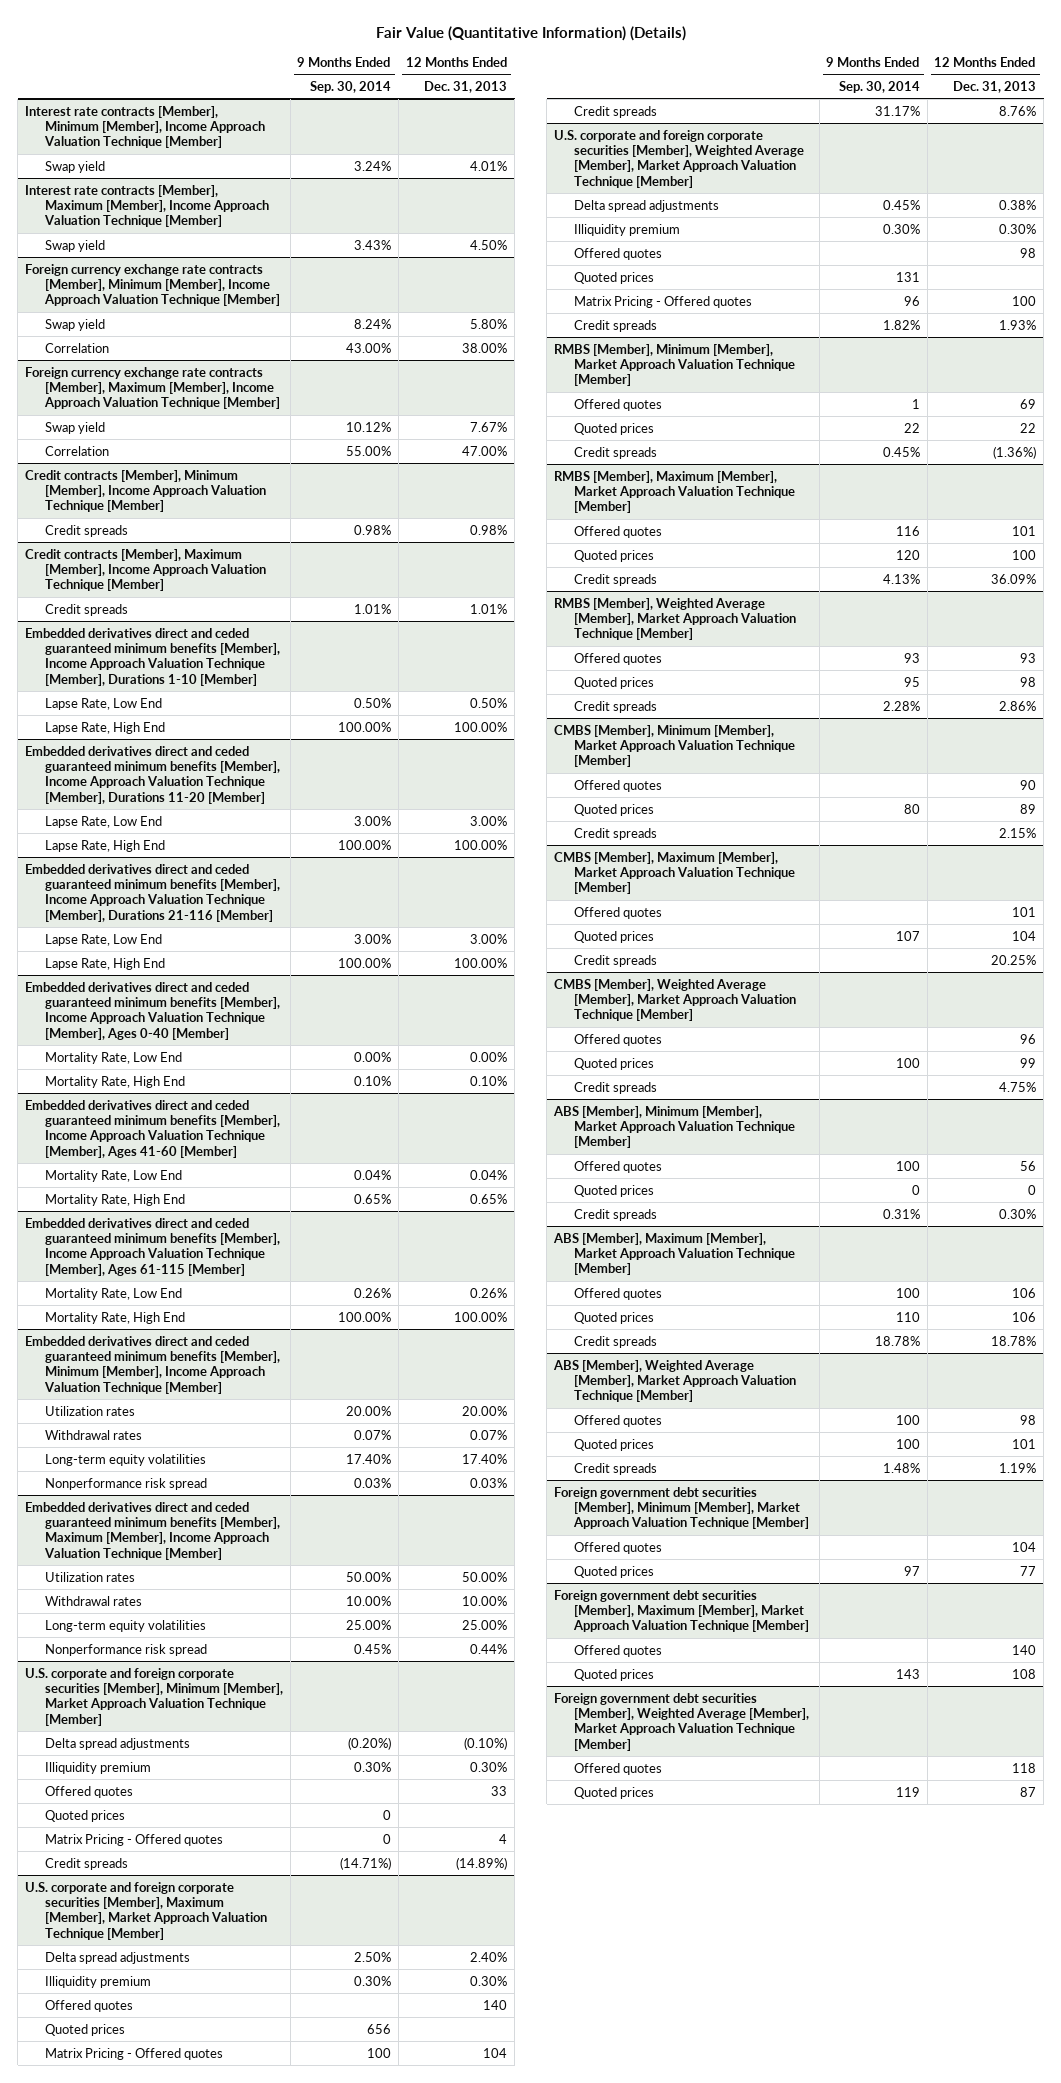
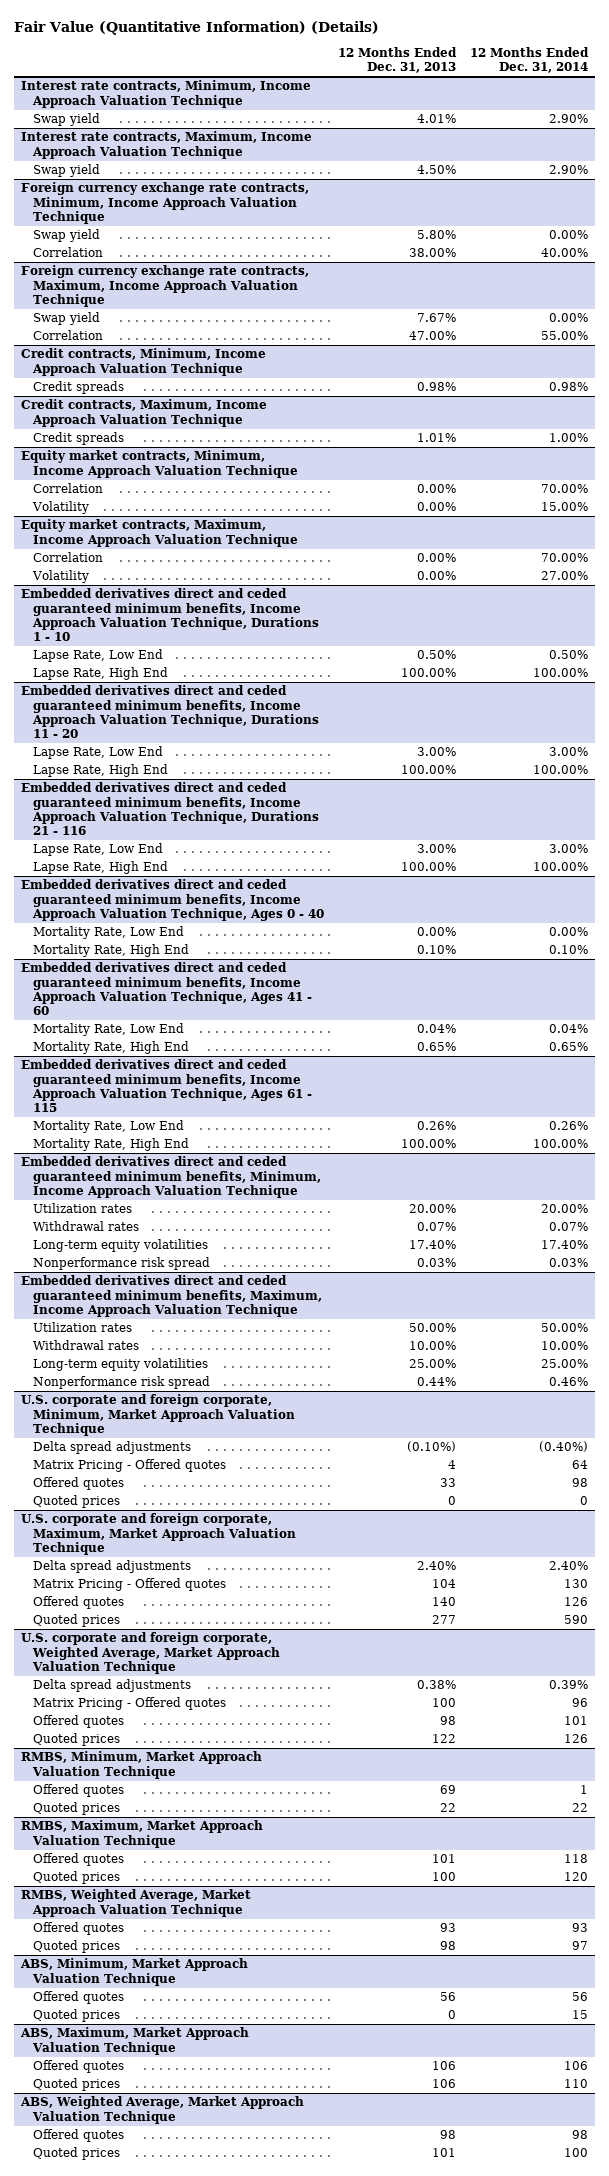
- | 9 Months Ended Sep. 30, 2014 | 12 Months Ended Dec. 31, 2013
+ | 12 Months Ended Dec. 31, 2013 | 12 Months Ended Dec. 31, 2014
- Interest rate contracts [Member], Minimum [Member], Income Approach Valuation Technique [Member]
+ Interest rate contracts, Minimum, Income Approach Valuation Technique
- Interest rate contracts [Member], Maximum [Member], Income Approach Valuation Technique [Member]
+ Interest rate contracts, Maximum, Income Approach Valuation Technique
- Foreign currency exchange rate contracts [Member], Minimum [Member], Income Approach Valuation Technique [Member]
+ Foreign currency exchange rate contracts, Minimum, Income Approach Valuation Technique
- Foreign currency exchange rate contracts [Member], Maximum [Member], Income Approach Valuation Technique [Member]
+ Foreign currency exchange rate contracts, Maximum, Income Approach Valuation Technique
- Credit contracts [Member], Minimum [Member], Income Approach Valuation Technique [Member]
+ Credit contracts, Minimum, Income Approach Valuation Technique
- Credit contracts [Member], Maximum [Member], Income Approach Valuation Technique [Member]
+ Credit contracts, Maximum, Income Approach Valuation Technique
- Embedded derivatives direct and ceded guaranteed minimum benefits [Member], Income Approach Valuation Technique [Member], Durations 1-10 [Member]
+ Equity market contracts, Minimum, Income Approach Valuation Technique
+ Correlation | 0.00% | 70.00%
+ Volatility | 0.00% | 15.00%
+ Equity market contracts, Maximum, Income Approach Valuation Technique
+ Correlation | 0.00% | 70.00%
+ Volatility | 0.00% | 27.00%
+ Embedded derivatives direct and ceded guaranteed minimum benefits, Income Approach Valuation Technique, Durations 1 - 10
- Embedded derivatives direct and ceded guaranteed minimum benefits [Member], Income Approach Valuation Technique [Member], Durations 11-20 [Member]
+ Embedded derivatives direct and ceded guaranteed minimum benefits, Income Approach Valuation Technique, Durations 11 - 20
- Embedded derivatives direct and ceded guaranteed minimum benefits [Member], Income Approach Valuation Technique [Member], Durations 21-116 [Member]
+ Embedded derivatives direct and ceded guaranteed minimum benefits, Income Approach Valuation Technique, Durations 21 - 116
- Embedded derivatives direct and ceded guaranteed minimum benefits [Member], Income Approach Valuation Technique [Member], Ages 0-40 [Member]
+ Embedded derivatives direct and ceded guaranteed minimum benefits, Income Approach Valuation Technique, Ages 0 - 40
- Embedded derivatives direct and ceded guaranteed minimum benefits [Member], Income Approach Valuation Technique [Member], Ages 41-60 [Member]
+ Embedded derivatives direct and ceded guaranteed minimum benefits, Income Approach Valuation Technique, Ages 41 - 60
- Embedded derivatives direct and ceded guaranteed minimum benefits [Member], Income Approach Valuation Technique [Member], Ages 61-115 [Member]
+ Embedded derivatives direct and ceded guaranteed minimum benefits, Income Approach Valuation Technique, Ages 61 - 115
- Embedded derivatives direct and ceded guaranteed minimum benefits [Member], Minimum [Member], Income Approach Valuation Technique [Member]
+ Embedded derivatives direct and ceded guaranteed minimum benefits, Minimum, Income Approach Valuation Technique
- Embedded derivatives direct and ceded guaranteed minimum benefits [Member], Maximum [Member], Income Approach Valuation Technique [Member]
+ Embedded derivatives direct and ceded guaranteed minimum benefits, Maximum, Income Approach Valuation Technique
- U.S. corporate and foreign corporate securities [Member], Minimum [Member], Market Approach Valuation Technique [Member]
+ U.S. corporate and foreign corporate, Minimum, Market Approach Valuation Technique
- Illiquidity premium | 0.30% | 0.30%
- Offered quotes | | 33
- Quoted prices | 0 |
- Credit spreads | (14.71%) | (14.89%)
- U.S. corporate and foreign corporate securities [Member], Maximum [Member], Market Approach Valuation Technique [Member]
+ Offered quotes | 33 | 98
+ Quoted prices | 0 | 0
+ U.S. corporate and foreign corporate, Maximum, Market Approach Valuation Technique
- Illiquidity premium | 0.30% | 0.30%
- Offered quotes | | 140
- Quoted prices | 656 |
- Credit spreads | 31.17% | 8.76%
- U.S. corporate and foreign corporate securities [Member], Weighted Average [Member], Market Approach Valuation Technique [Member]
+ Offered quotes | 140 | 126
+ Quoted prices | 277 | 590
+ U.S. corporate and foreign corporate, Weighted Average, Market Approach Valuation Technique
- Illiquidity premium | 0.30% | 0.30%
- Offered quotes | | 98
- Quoted prices | 131 |
- Credit spreads | 1.82% | 1.93%
- RMBS [Member], Minimum [Member], Market Approach Valuation Technique [Member]
+ Offered quotes | 98 | 101
+ Quoted prices | 122 | 126
+ RMBS, Minimum, Market Approach Valuation Technique
- Credit spreads | 0.45% | (1.36%)
- RMBS [Member], Maximum [Member], Market Approach Valuation Technique [Member]
+ RMBS, Maximum, Market Approach Valuation Technique
- Credit spreads | 4.13% | 36.09%
- RMBS [Member], Weighted Average [Member], Market Approach Valuation Technique [Member]
+ RMBS, Weighted Average, Market Approach Valuation Technique
- Credit spreads | 2.28% | 2.86%
- CMBS [Member], Minimum [Member], Market Approach Valuation Technique [Member]
- Offered quotes | | 90
- Quoted prices | 80 | 89
- Credit spreads | | 2.15%
- CMBS [Member], Maximum [Member], Market Approach Valuation Technique [Member]
- Offered quotes | | 101
- Quoted prices | 107 | 104
- Credit spreads | | 20.25%
- CMBS [Member], Weighted Average [Member], Market Approach Valuation Technique [Member]
- Offered quotes | | 96
- Quoted prices | 100 | 99
- Credit spreads | | 4.75%
- ABS [Member], Minimum [Member], Market Approach Valuation Technique [Member]
+ ABS, Minimum, Market Approach Valuation Technique
- Credit spreads | 0.31% | 0.30%
- ABS [Member], Maximum [Member], Market Approach Valuation Technique [Member]
+ ABS, Maximum, Market Approach Valuation Technique
- Credit spreads | 18.78% | 18.78%
- ABS [Member], Weighted Average [Member], Market Approach Valuation Technique [Member]
+ ABS, Weighted Average, Market Approach Valuation Technique
- Credit spreads | 1.48% | 1.19%
- Foreign government debt securities [Member], Minimum [Member], Market Approach Valuation Technique [Member]
- Offered quotes | | 104
- Quoted prices | 97 | 77
- Foreign government debt securities [Member], Maximum [Member], Market Approach Valuation Technique [Member]
- Offered quotes | | 140
- Quoted prices | 143 | 108
- Foreign government debt securities [Member], Weighted Average [Member], Market Approach Valuation Technique [Member]
- Offered quotes | | 118
- Quoted prices | 119 | 87

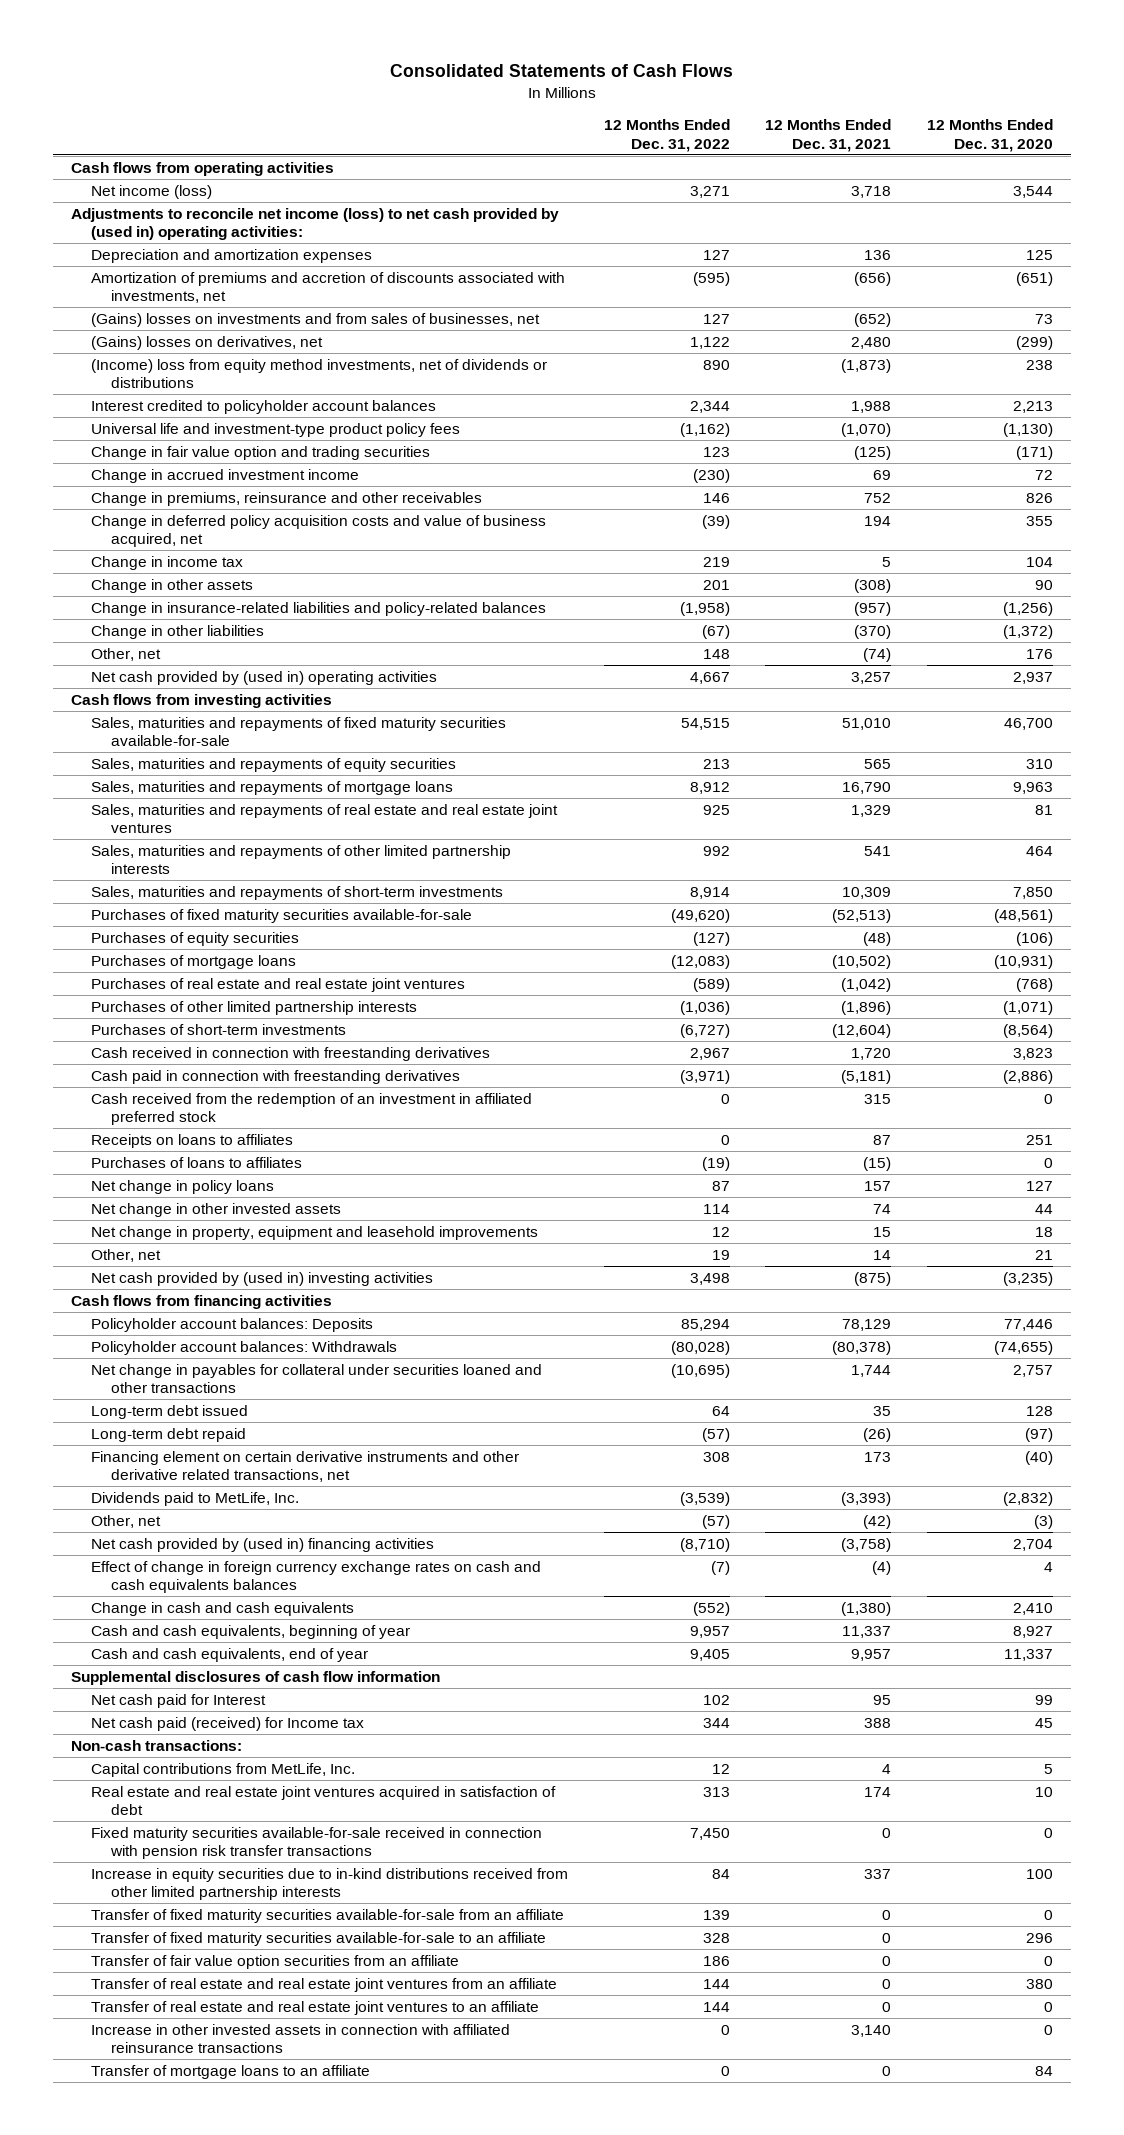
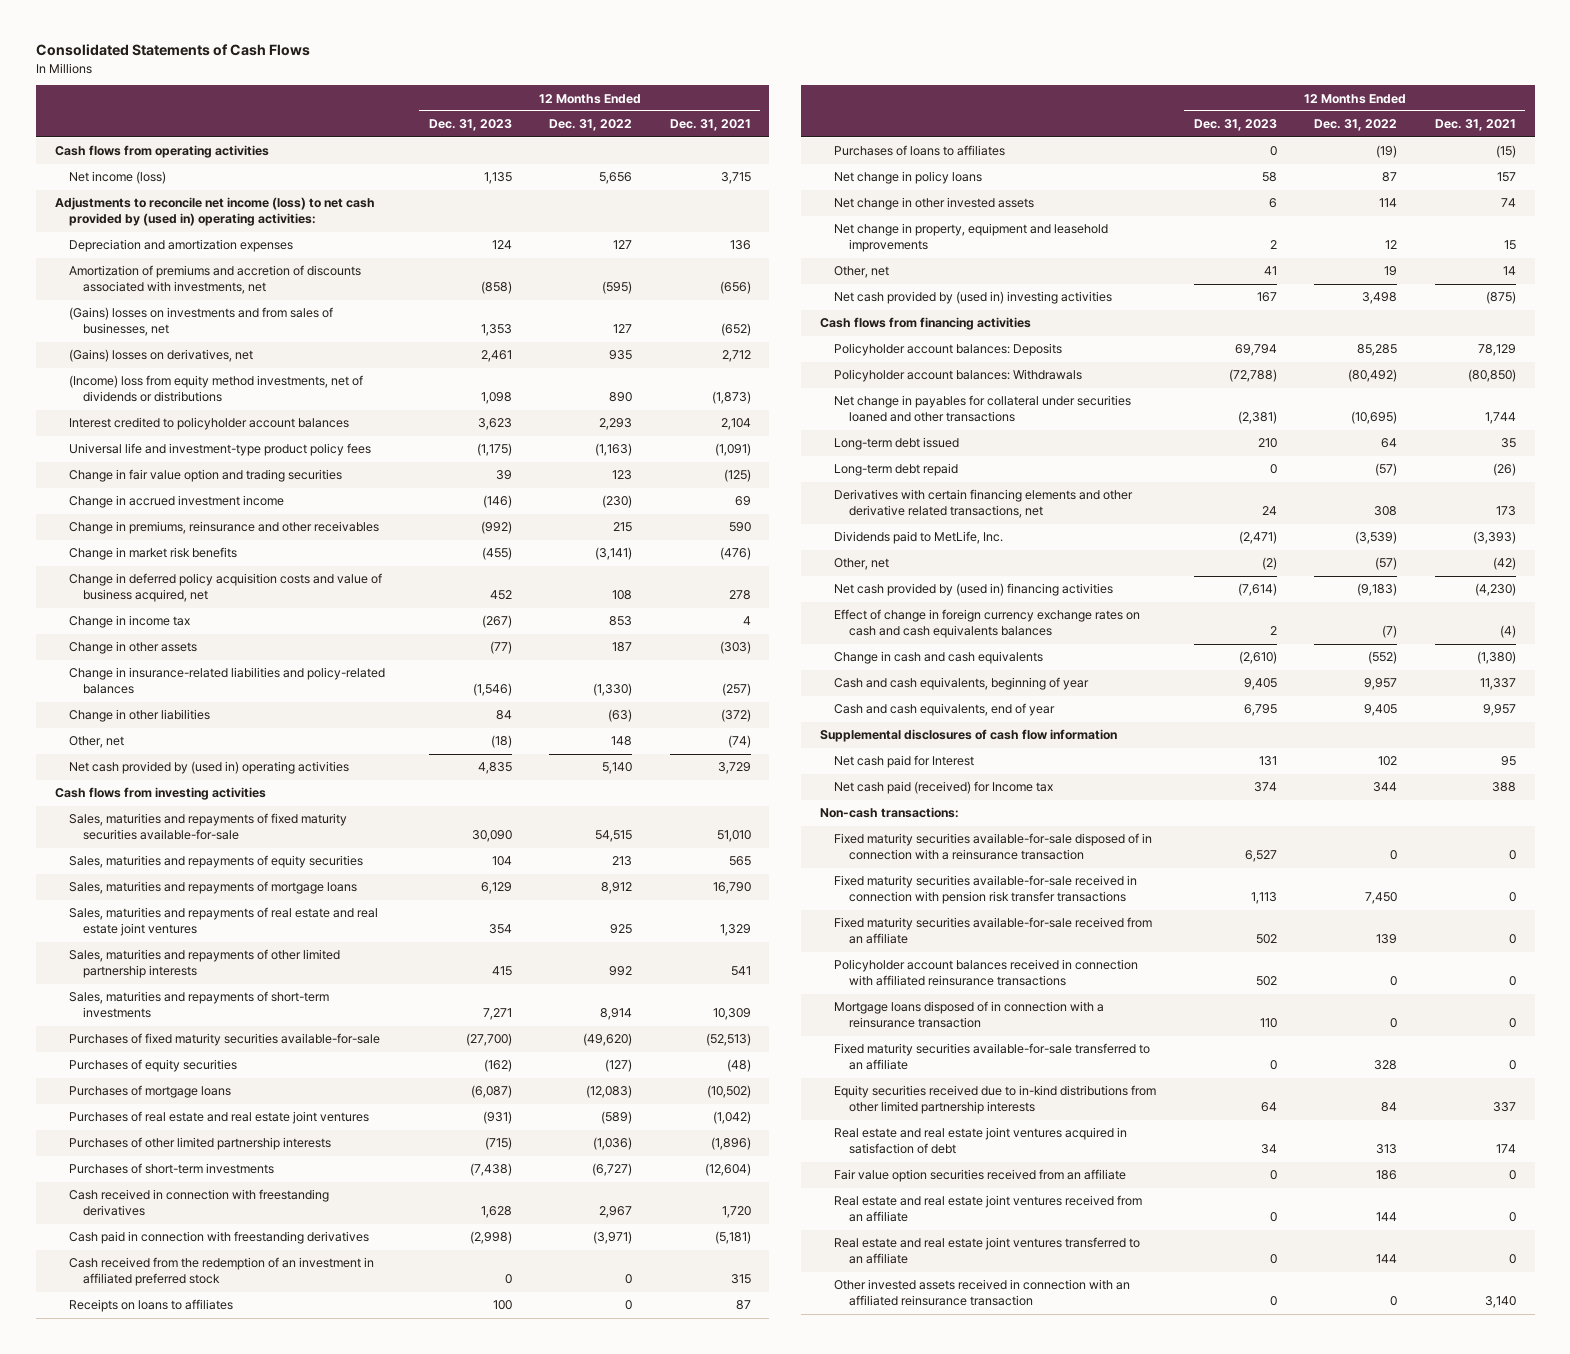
- | 12 Months Ended Dec. 31, 2022 | 12 Months Ended Dec. 31, 2021 | 12 Months Ended Dec. 31, 2020
+ | 12 Months Ended Dec. 31, 2023 | 12 Months Ended Dec. 31, 2022 | 12 Months Ended Dec. 31, 2021
- Net income (loss) | 3,271 | 3,718 | 3,544
+ Net income (loss) | 1,135 | 5,656 | 3,715
- (Gains) losses on derivatives, net | 1,122 | 2,480 | (299)
+ (Gains) losses on derivatives, net | 2,461 | 935 | 2,712
- Interest credited to policyholder account balances | 2,344 | 1,988 | 2,213
- Universal life and investment-type product policy fees | (1,162) | (1,070) | (1,130)
+ Interest credited to policyholder account balances | 3,623 | 2,293 | 2,104
+ Universal life and investment-type product policy fees | (1,175) | (1,163) | (1,091)
- Change in premiums, reinsurance and other receivables | 146 | 752 | 826
- Change in deferred policy acquisition costs and value of business acquired, net | (39) | 194 | 355
- Change in income tax | 219 | 5 | 104
- Change in other assets | 201 | (308) | 90
- Change in insurance-related liabilities and policy-related balances | (1,958) | (957) | (1,256)
- Change in other liabilities | (67) | (370) | (1,372)
+ Change in premiums, reinsurance and other receivables | (992) | 215 | 590
+ Change in market risk benefits | (455) | (3,141) | (476)
+ Change in deferred policy acquisition costs and value of business acquired, net | 452 | 108 | 278
+ Change in income tax | (267) | 853 | 4
+ Change in other assets | (77) | 187 | (303)
+ Change in insurance-related liabilities and policy-related balances | (1,546) | (1,330) | (257)
+ Change in other liabilities | 84 | (63) | (372)
- Net cash provided by (used in) operating activities | 4,667 | 3,257 | 2,937
+ Net cash provided by (used in) operating activities | 4,835 | 5,140 | 3,729
- Policyholder account balances: Deposits | 85,294 | 78,129 | 77,446
- Policyholder account balances: Withdrawals | (80,028) | (80,378) | (74,655)
+ Policyholder account balances: Deposits | 69,794 | 85,285 | 78,129
+ Policyholder account balances: Withdrawals | (72,788) | (80,492) | (80,850)
- Financing element on certain derivative instruments and other derivative related transactions, net | 308 | 173 | (40)
+ Derivatives with certain financing elements and other derivative related transactions, net | 24 | 308 | 173
- Net cash provided by (used in) financing activities | (8,710) | (3,758) | 2,704
+ Net cash provided by (used in) financing activities | (7,614) | (9,183) | (4,230)
- Capital contributions from MetLife, Inc. | 12 | 4 | 5
+ Fixed maturity securities available-for-sale disposed of in connection with a reinsurance transaction | 6,527 | 0 | 0
- Increase in equity securities due to in-kind distributions received from other limited partnership interests | 84 | 337 | 100
- Transfer of fixed maturity securities available-for-sale from an affiliate | 139 | 0 | 0
- Transfer of fixed maturity securities available-for-sale to an affiliate | 328 | 0 | 296
- Transfer of fair value option securities from an affiliate | 186 | 0 | 0
- Transfer of real estate and real estate joint ventures from an affiliate | 144 | 0 | 380
- Transfer of real estate and real estate joint ventures to an affiliate | 144 | 0 | 0
- Increase in other invested assets in connection with affiliated reinsurance transactions | 0 | 3,140 | 0
- Transfer of mortgage loans to an affiliate | 0 | 0 | 84
+ Fixed maturity securities available-for-sale received from an affiliate | 502 | 139 | 0
+ Policyholder account balances received in connection with affiliated reinsurance transactions | 502 | 0 | 0
+ Mortgage loans disposed of in connection with a reinsurance transaction | 110 | 0 | 0
+ Fixed maturity securities available-for-sale transferred to an affiliate | 0 | 328 | 0
+ Equity securities received due to in-kind distributions from other limited partnership interests | 64 | 84 | 337
moved down: Real estate and real estate joint ventures acquired in satisfaction of debt | 34 | 313 | 174
+ Fair value option securities received from an affiliate | 0 | 186 | 0
+ Real estate and real estate joint ventures received from an affiliate | 0 | 144 | 0
+ Real estate and real estate joint ventures transferred to an affiliate | 0 | 144 | 0
+ Other invested assets received in connection with an affiliated reinsurance transaction | 0 | 0 | 3,140

